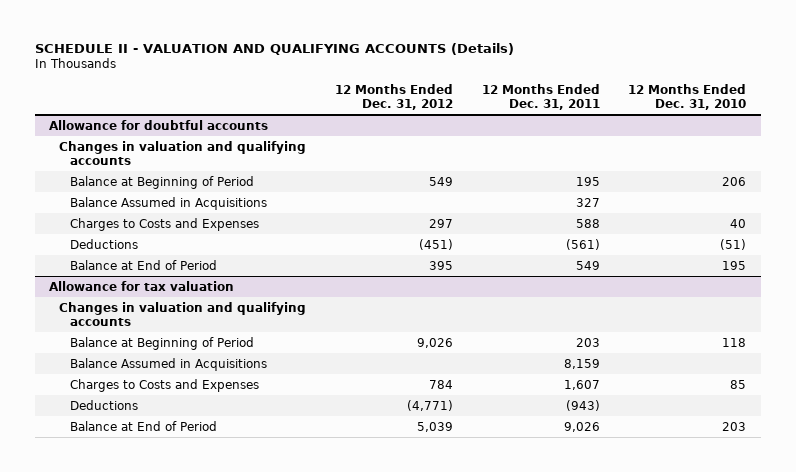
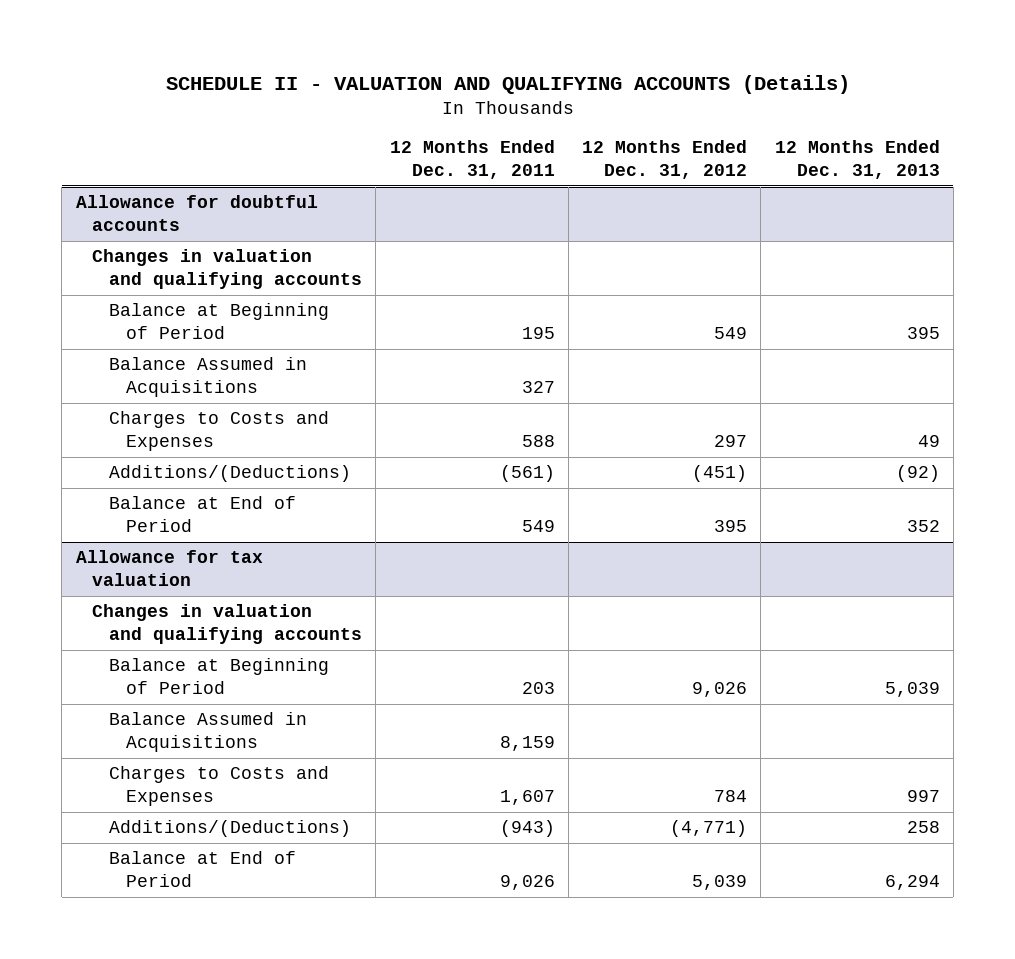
- | 12 Months Ended Dec. 31, 2012 | 12 Months Ended Dec. 31, 2011 | 12 Months Ended Dec. 31, 2010
+ | 12 Months Ended Dec. 31, 2011 | 12 Months Ended Dec. 31, 2012 | 12 Months Ended Dec. 31, 2013
@ Allowance for doubtful accounts
- Deductions | (451) | (561) | (51)
+ Additions/(Deductions) | (561) | (451) | (92)
@ Allowance for tax valuation
- Deductions | (4,771) | (943) |
+ Additions/(Deductions) | (943) | (4,771) | 258

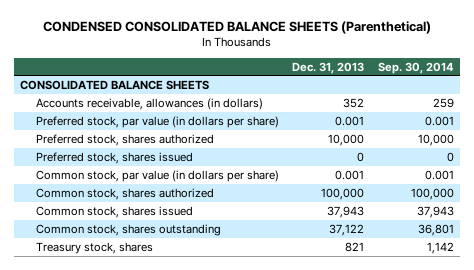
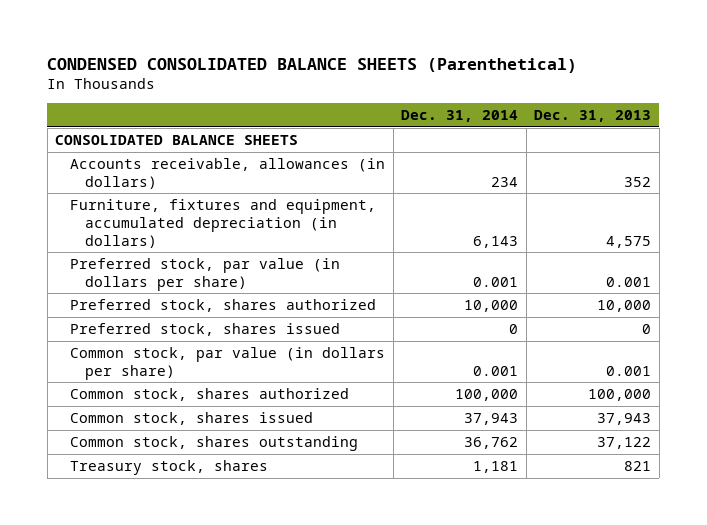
- | Dec. 31, 2013 | Sep. 30, 2014
+ | Dec. 31, 2014 | Dec. 31, 2013
+ Furniture, fixtures and equipment, accumulated depreciation (in dollars) | 6,143 | 4,575

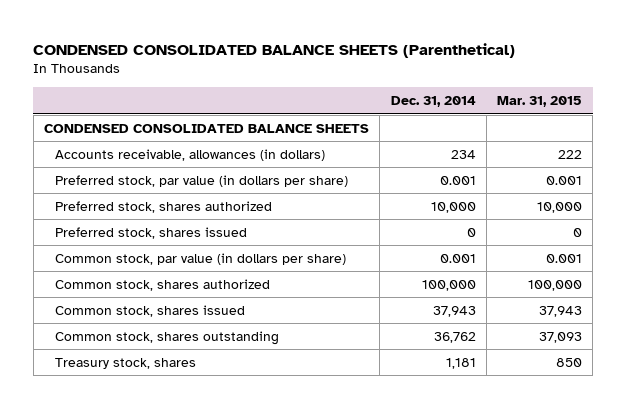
- | Dec. 31, 2014 | Dec. 31, 2013
+ | Dec. 31, 2014 | Mar. 31, 2015
- CONSOLIDATED BALANCE SHEETS
+ CONDENSED CONSOLIDATED BALANCE SHEETS
- Furniture, fixtures and equipment, accumulated depreciation (in dollars) | 6,143 | 4,575

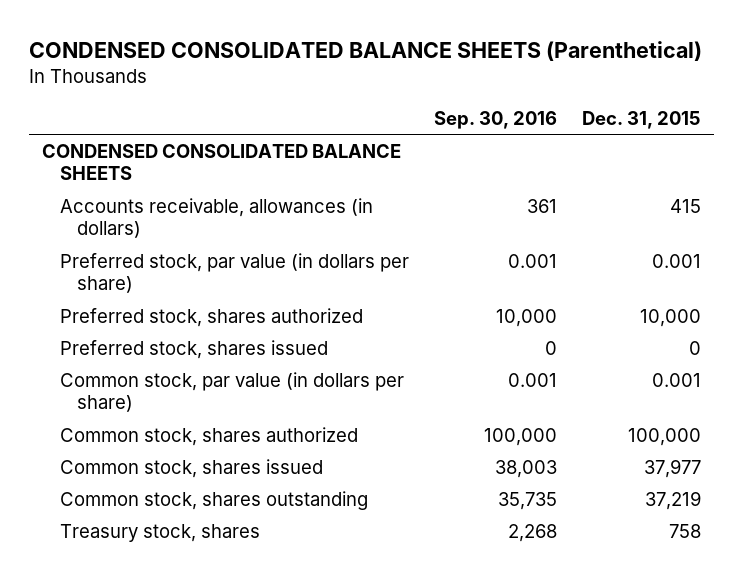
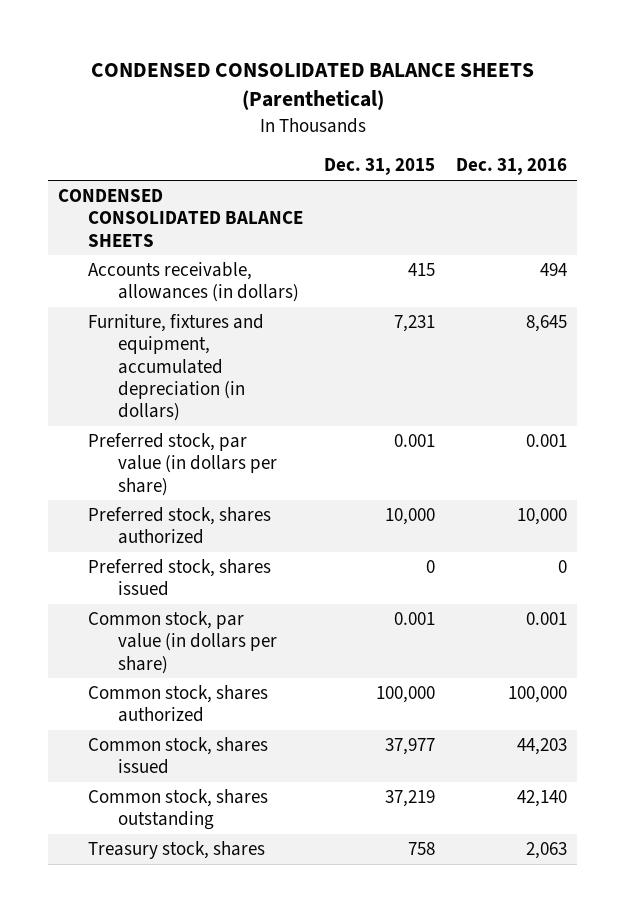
- | Sep. 30, 2016 | Dec. 31, 2015
+ | Dec. 31, 2015 | Dec. 31, 2016
+ Furniture, fixtures and equipment, accumulated depreciation (in dollars) | 7,231 | 8,645

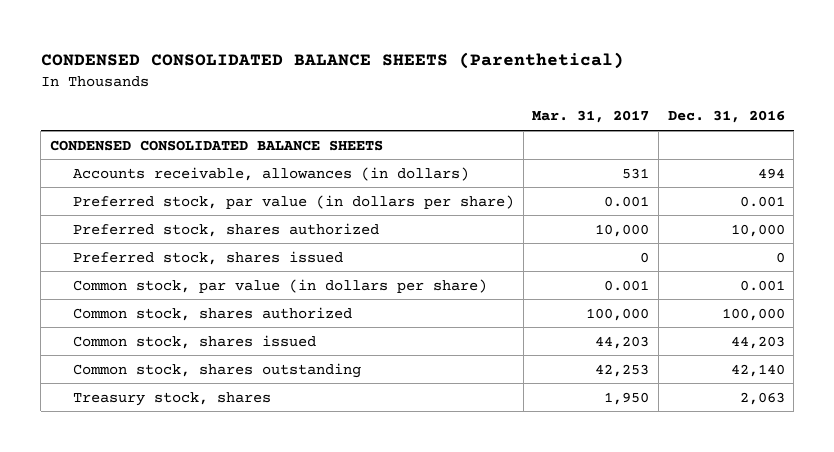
- | Dec. 31, 2015 | Dec. 31, 2016
+ | Mar. 31, 2017 | Dec. 31, 2016
- Furniture, fixtures and equipment, accumulated depreciation (in dollars) | 7,231 | 8,645

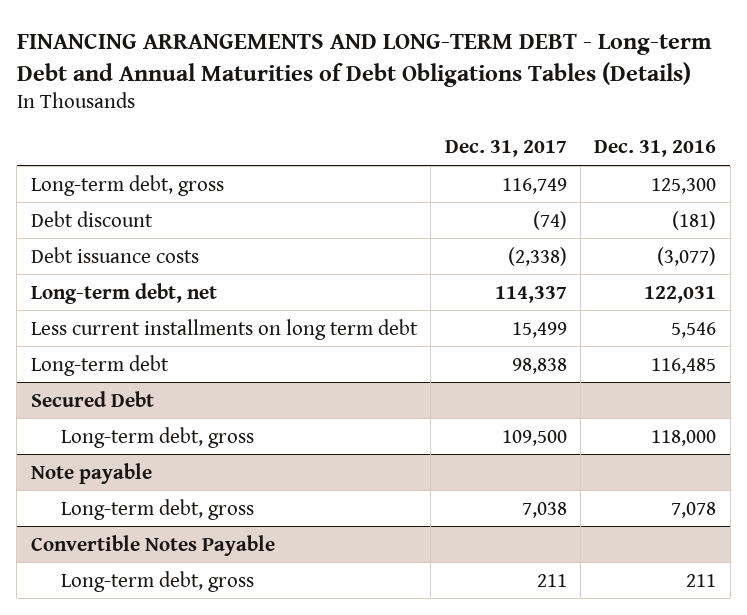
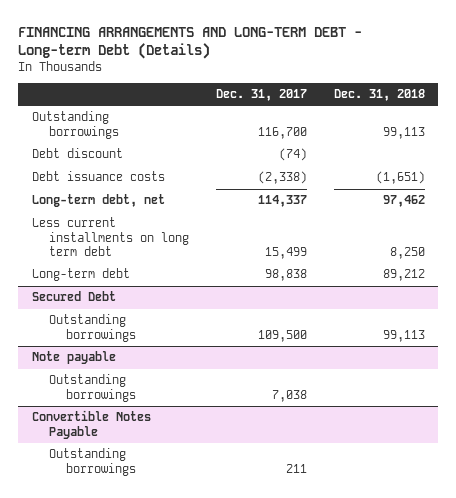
- FINANCING ARRANGEMENTS AND LONG-TERM DEBT - Long-term Debt and Annual Maturities of Debt Obligations Tables (Details)
+ FINANCING ARRANGEMENTS AND LONG-TERM DEBT - Long-term Debt (Details)
- | Dec. 31, 2017 | Dec. 31, 2016
+ | Dec. 31, 2017 | Dec. 31, 2018
- Long-term debt, gross | 116,749 | 125,300
+ Outstanding borrowings | 116,700 | 99,113
@ Secured Debt
- Long-term debt, gross | 109,500 | 118,000
+ Outstanding borrowings | 109,500 | 99,113
@ Note payable
- Long-term debt, gross | 7,038 | 7,078
+ Outstanding borrowings | 7,038 |
@ Convertible Notes Payable
- Long-term debt, gross | 211 | 211
+ Outstanding borrowings | 211 |

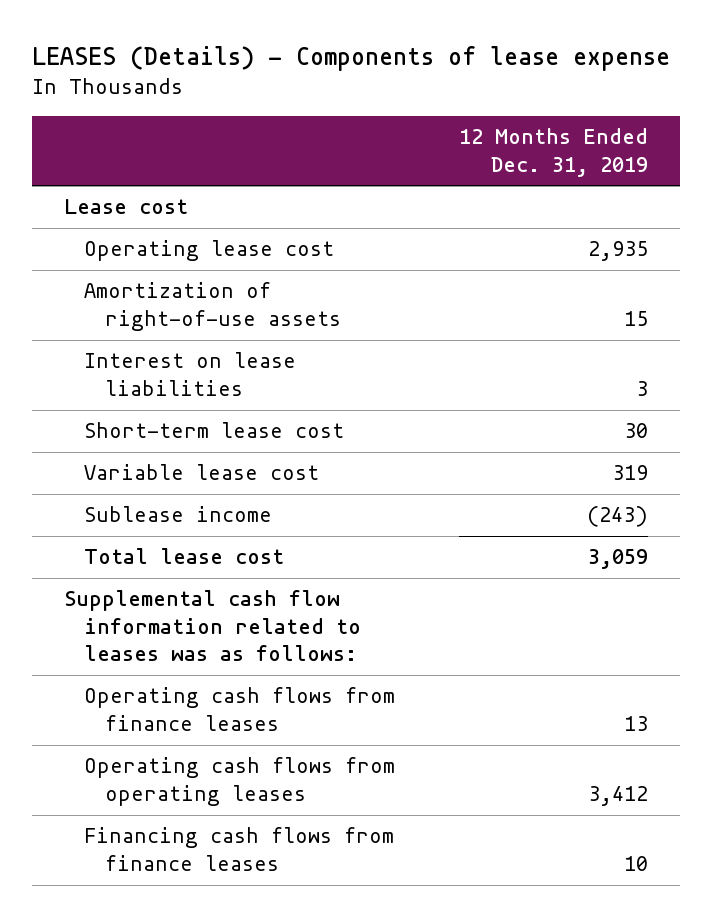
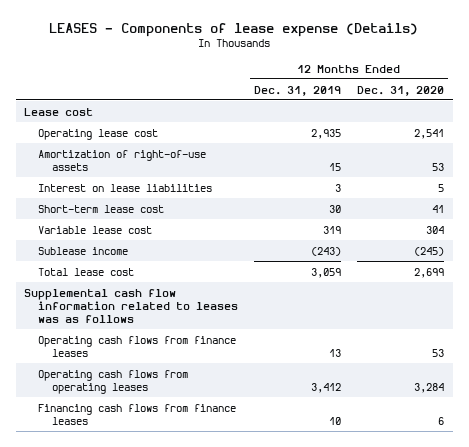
- LEASES (Details) - Components of lease expense
+ LEASES - Components of lease expense (Details)
- | 12 Months Ended Dec. 31, 2019
+ | 12 Months Ended Dec. 31, 2019 | 12 Months Ended Dec. 31, 2020
- Supplemental cash flow information related to leases was as follows:
+ Supplemental cash flow information related to leases was as follows

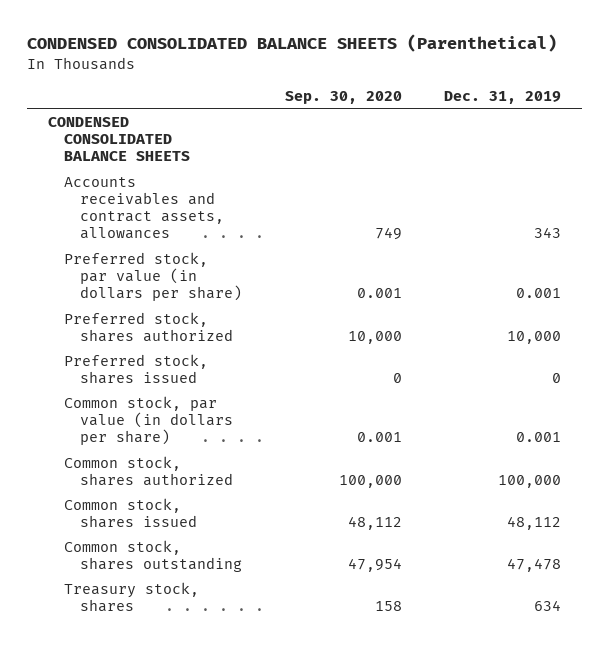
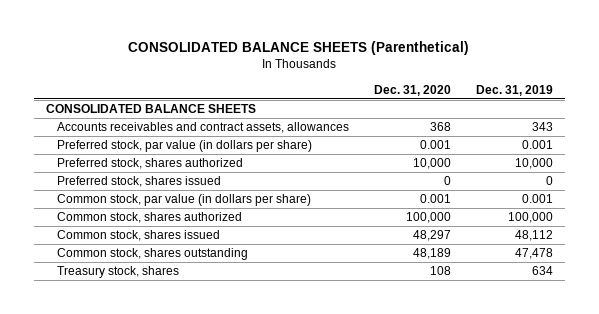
- CONDENSED CONSOLIDATED BALANCE SHEETS (Parenthetical)
+ CONSOLIDATED BALANCE SHEETS (Parenthetical)
- | Sep. 30, 2020 | Dec. 31, 2019
+ | Dec. 31, 2020 | Dec. 31, 2019
- CONDENSED CONSOLIDATED BALANCE SHEETS
+ CONSOLIDATED BALANCE SHEETS

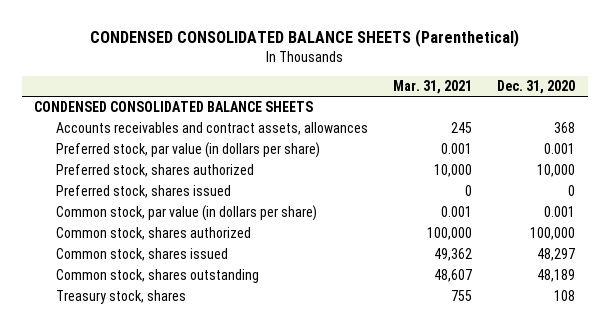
- CONSOLIDATED BALANCE SHEETS (Parenthetical)
+ CONDENSED CONSOLIDATED BALANCE SHEETS (Parenthetical)
- | Dec. 31, 2020 | Dec. 31, 2019
+ | Mar. 31, 2021 | Dec. 31, 2020
- CONSOLIDATED BALANCE SHEETS
+ CONDENSED CONSOLIDATED BALANCE SHEETS

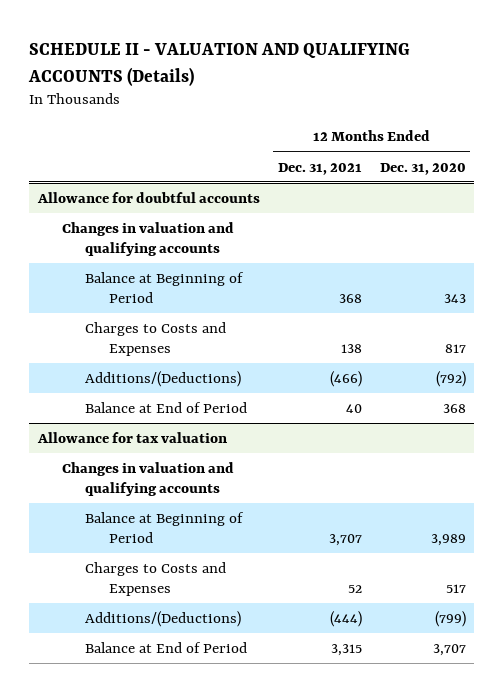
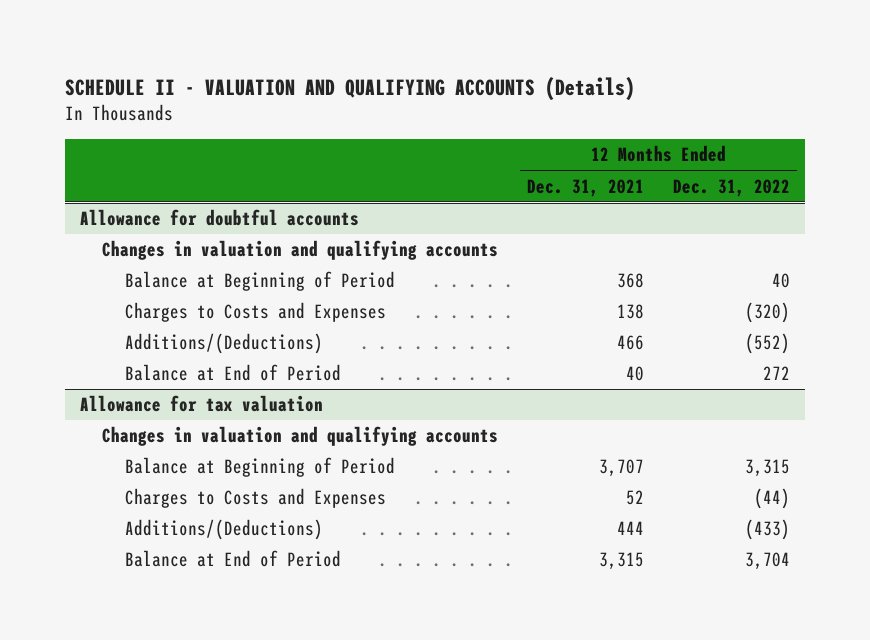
- | 12 Months Ended Dec. 31, 2021 | 12 Months Ended Dec. 31, 2020
+ | 12 Months Ended Dec. 31, 2021 | 12 Months Ended Dec. 31, 2022
@ Allowance for doubtful accounts
- Additions/(Deductions) | (466) | (792)
+ Additions/(Deductions) | 466 | (552)
@ Allowance for tax valuation
- Additions/(Deductions) | (444) | (799)
+ Additions/(Deductions) | 444 | (433)

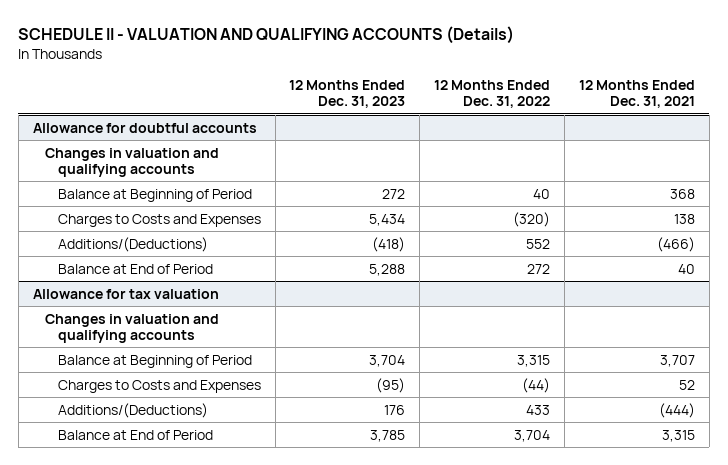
- | 12 Months Ended Dec. 31, 2021 | 12 Months Ended Dec. 31, 2022
+ | 12 Months Ended Dec. 31, 2023 | 12 Months Ended Dec. 31, 2022 | 12 Months Ended Dec. 31, 2021
@ Allowance for doubtful accounts
- Additions/(Deductions) | 466 | (552)
+ Additions/(Deductions) | (418) | 552 | (466)
@ Allowance for tax valuation
- Additions/(Deductions) | 444 | (433)
+ Additions/(Deductions) | 176 | 433 | (444)

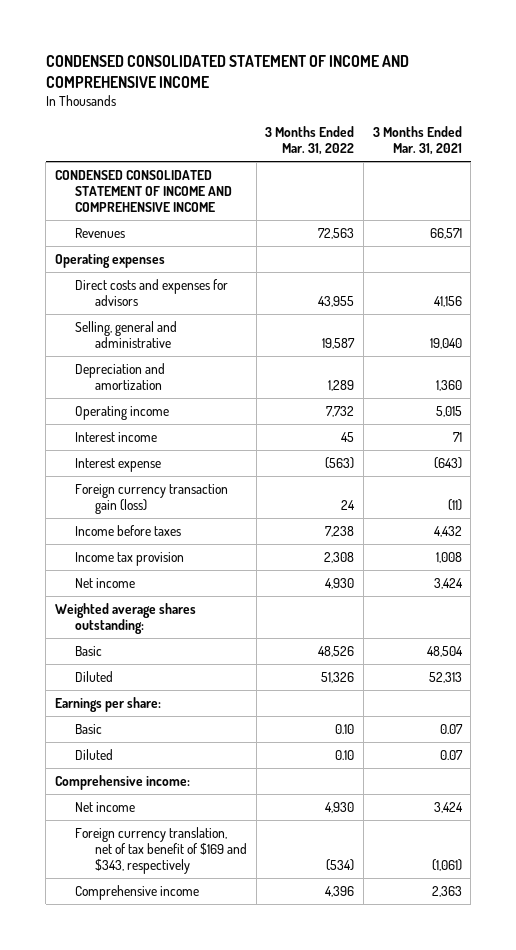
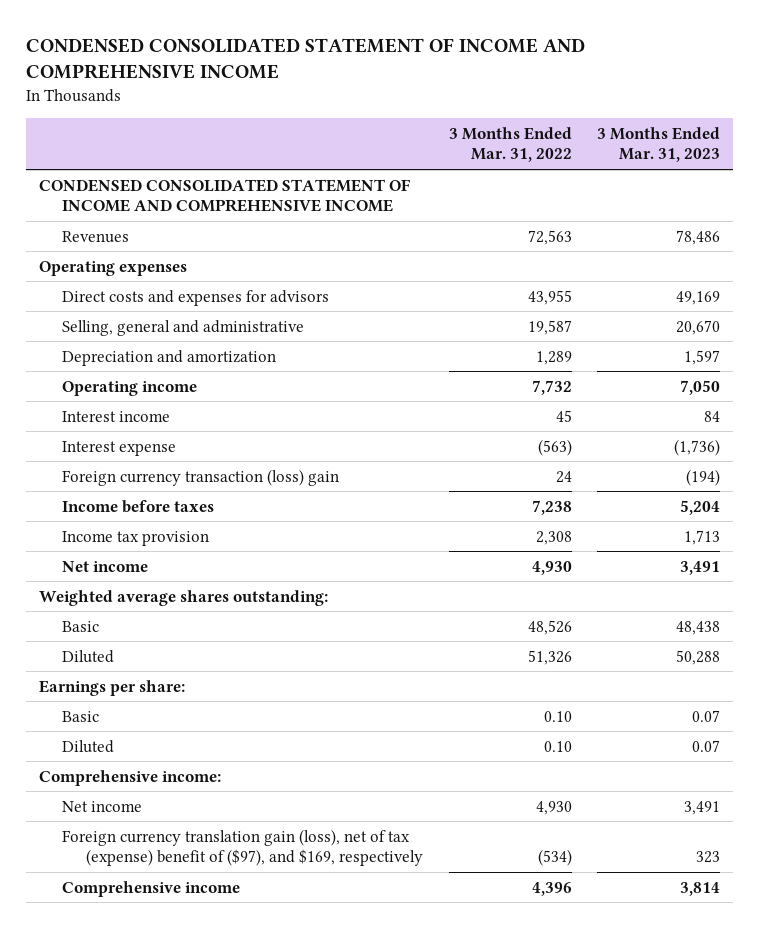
- | 3 Months Ended Mar. 31, 2022 | 3 Months Ended Mar. 31, 2021
+ | 3 Months Ended Mar. 31, 2022 | 3 Months Ended Mar. 31, 2023
- Foreign currency transaction gain (loss) | 24 | (11)
+ Foreign currency transaction (loss) gain | 24 | (194)
- Foreign currency translation, net of tax benefit of $169 and $343, respectively | (534) | (1,061)
+ Foreign currency translation gain (loss), net of tax (expense) benefit of ($97), and $169, respectively | (534) | 323

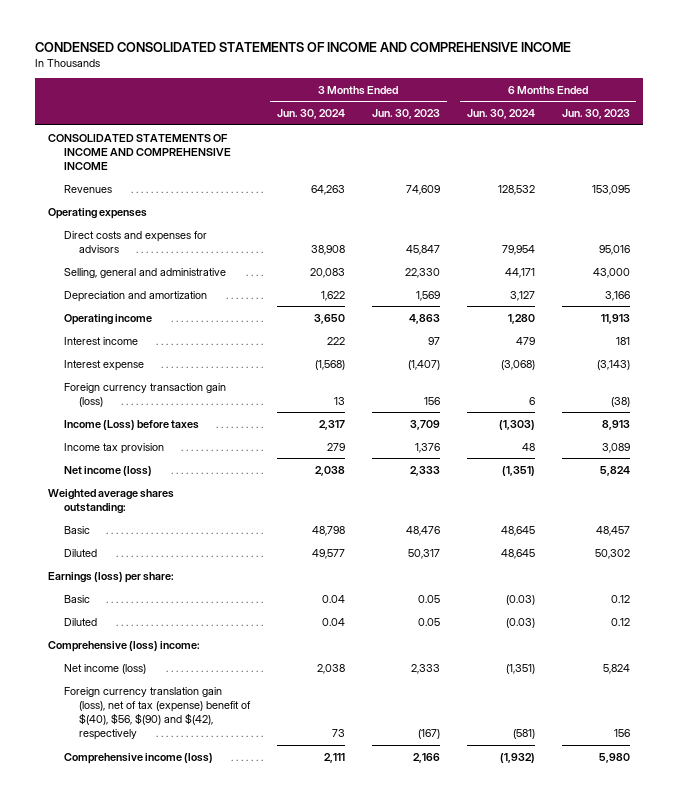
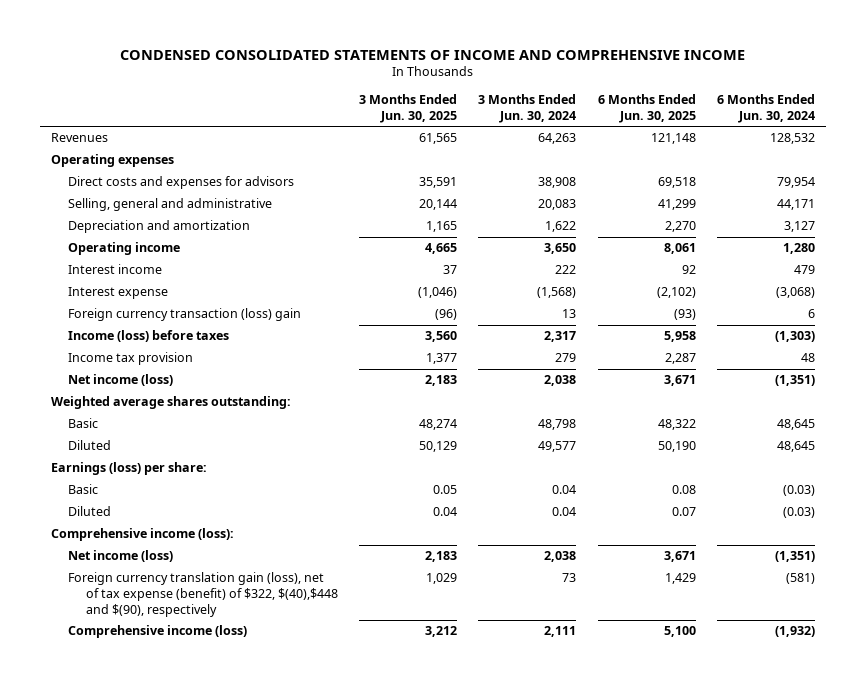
- | 3 Months Ended Jun. 30, 2024 | 3 Months Ended Jun. 30, 2023 | 6 Months Ended Jun. 30, 2024 | 6 Months Ended Jun. 30, 2023
+ | 3 Months Ended Jun. 30, 2025 | 3 Months Ended Jun. 30, 2024 | 6 Months Ended Jun. 30, 2025 | 6 Months Ended Jun. 30, 2024
- CONSOLIDATED STATEMENTS OF INCOME AND COMPREHENSIVE INCOME
- Foreign currency transaction gain (loss) | 13 | 156 | 6 | (38)
- Income (Loss) before taxes | 2,317 | 3,709 | (1,303) | 8,913
+ Foreign currency transaction (loss) gain | (96) | 13 | (93) | 6
+ Income (loss) before taxes | 3,560 | 2,317 | 5,958 | (1,303)
- Comprehensive (loss) income:
+ Comprehensive income (loss):
- Foreign currency translation gain (loss), net of tax (expense) benefit of $(40), $56, $(90) and $(42), respectively | 73 | (167) | (581) | 156
+ Foreign currency translation gain (loss), net of tax expense (benefit) of $322, $(40),$448 and $(90), respectively | 1,029 | 73 | 1,429 | (581)

